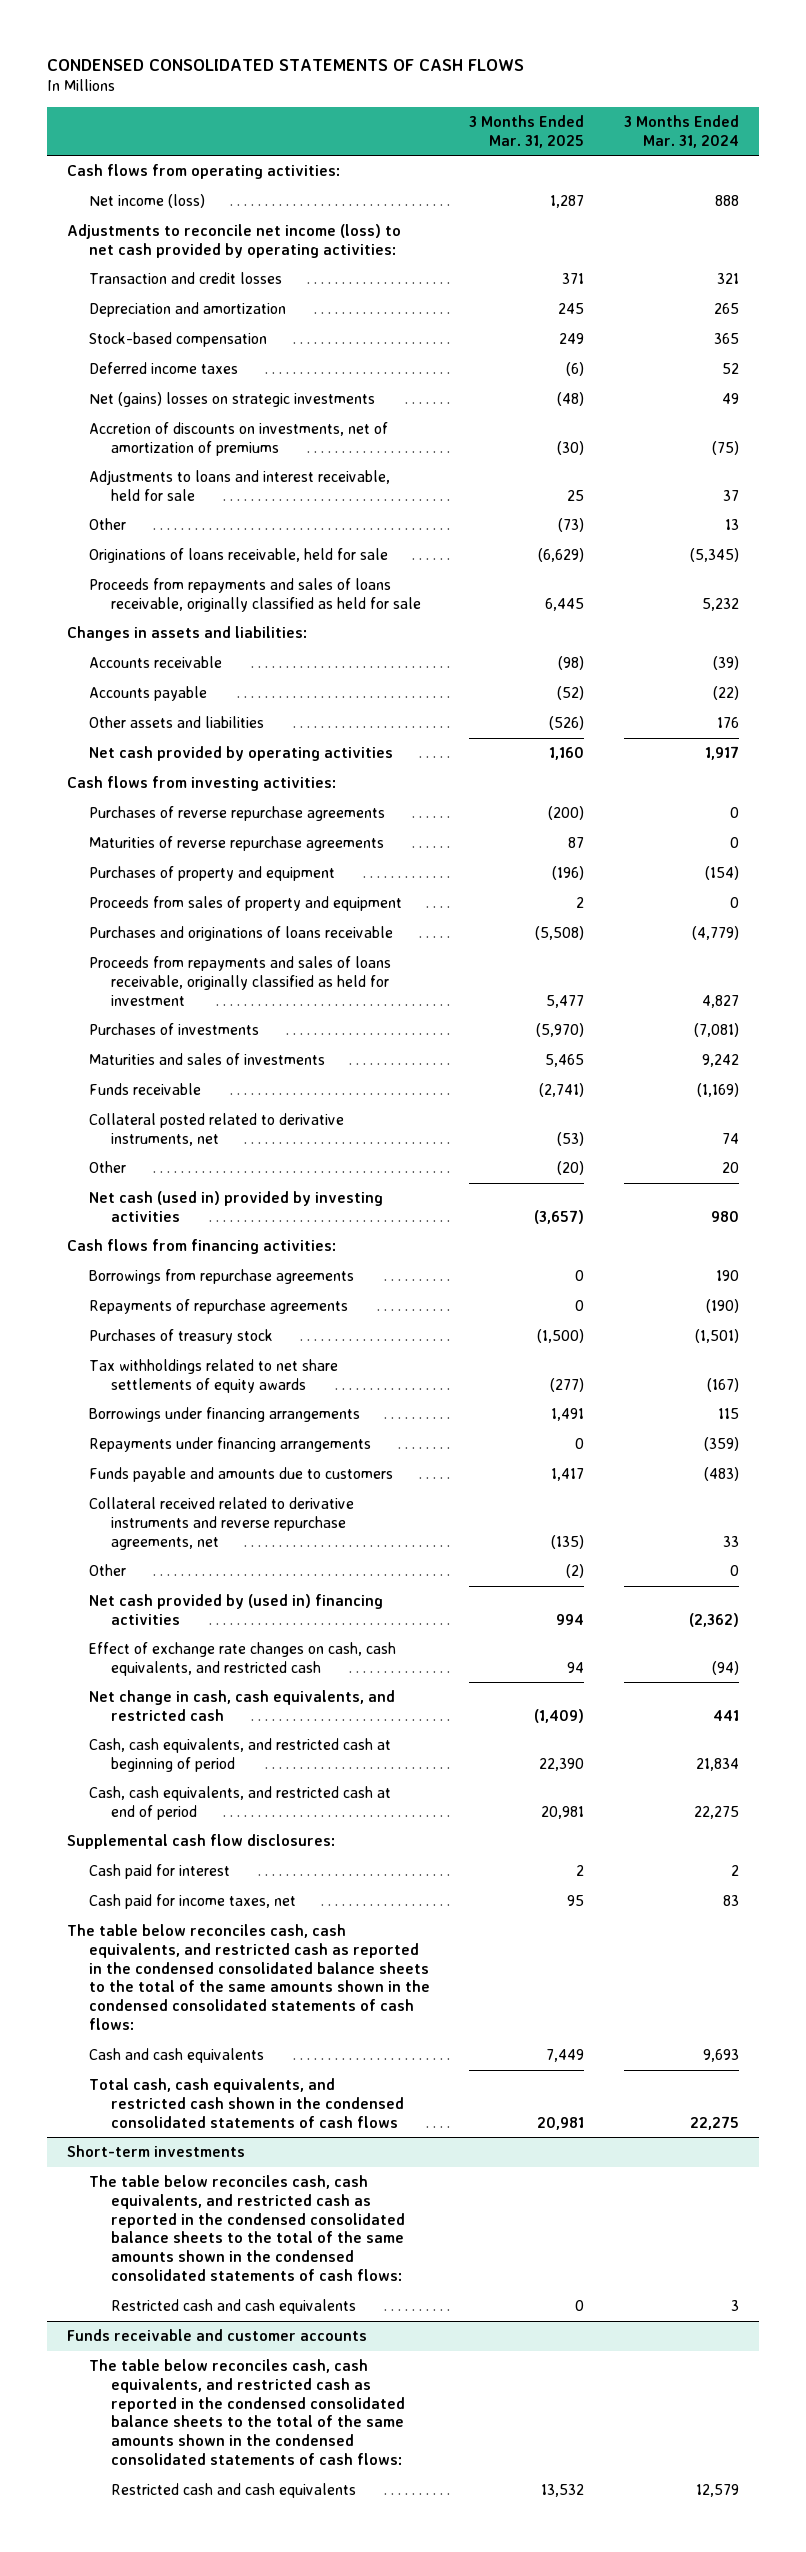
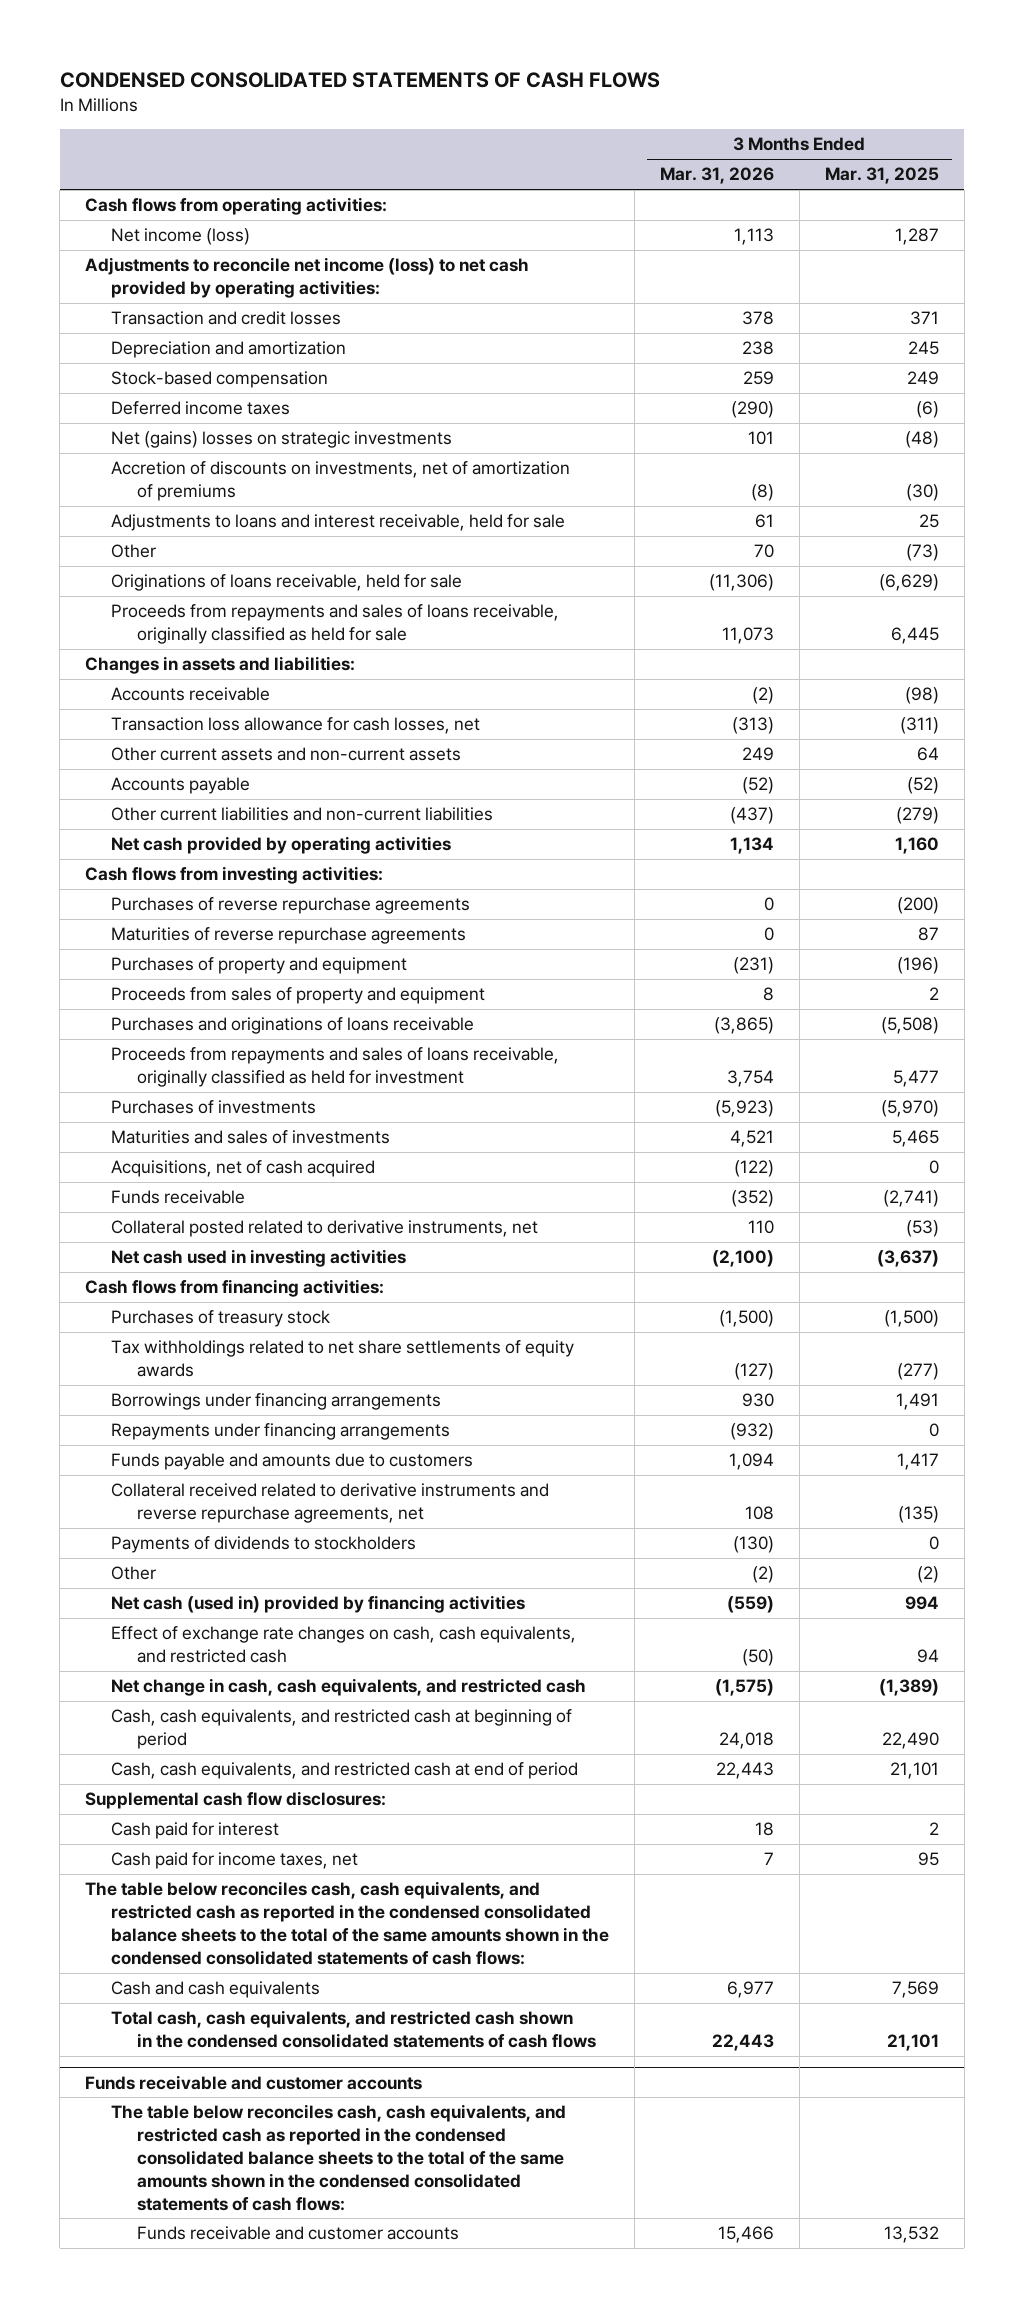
- | 3 Months Ended Mar. 31, 2025 | 3 Months Ended Mar. 31, 2024
+ | 3 Months Ended Mar. 31, 2026 | 3 Months Ended Mar. 31, 2025
+ Transaction loss allowance for cash losses, net | (313) | (311)
+ Other current assets and non-current assets | 249 | 64
- Other assets and liabilities | (526) | 176
+ Other current liabilities and non-current liabilities | (437) | (279)
+ Acquisitions, net of cash acquired | (122) | 0
- Other | (20) | 20
- Net cash (used in) provided by investing activities | (3,657) | 980
+ Net cash used in investing activities | (2,100) | (3,637)
- Borrowings from repurchase agreements | 0 | 190
- Repayments of repurchase agreements | 0 | (190)
+ Payments of dividends to stockholders | (130) | 0
- Net cash provided by (used in) financing activities | 994 | (2,362)
+ Net cash (used in) provided by financing activities | (559) | 994
- Net change in cash, cash equivalents, and restricted cash | (1,409) | 441
- Cash, cash equivalents, and restricted cash at beginning of period | 22,390 | 21,834
- Cash, cash equivalents, and restricted cash at end of period | 20,981 | 22,275
+ Net change in cash, cash equivalents, and restricted cash | (1,575) | (1,389)
+ Cash, cash equivalents, and restricted cash at beginning of period | 24,018 | 22,490
+ Cash, cash equivalents, and restricted cash at end of period | 22,443 | 21,101
- Cash and cash equivalents | 7,449 | 9,693
- Total cash, cash equivalents, and restricted cash shown in the condensed consolidated statements of cash flows | 20,981 | 22,275
- Short-term investments
- The table below reconciles cash, cash equivalents, and restricted cash as reported in the condensed consolidated balance sheets to the total of the same amounts shown in the condensed consolidated statements of cash flows:
- Restricted cash and cash equivalents | 0 | 3
+ Cash and cash equivalents | 6,977 | 7,569
+ Total cash, cash equivalents, and restricted cash shown in the condensed consolidated statements of cash flows | 22,443 | 21,101
@ Funds receivable and customer accounts
- Restricted cash and cash equivalents | 13,532 | 12,579
+ Funds receivable and customer accounts | 15,466 | 13,532

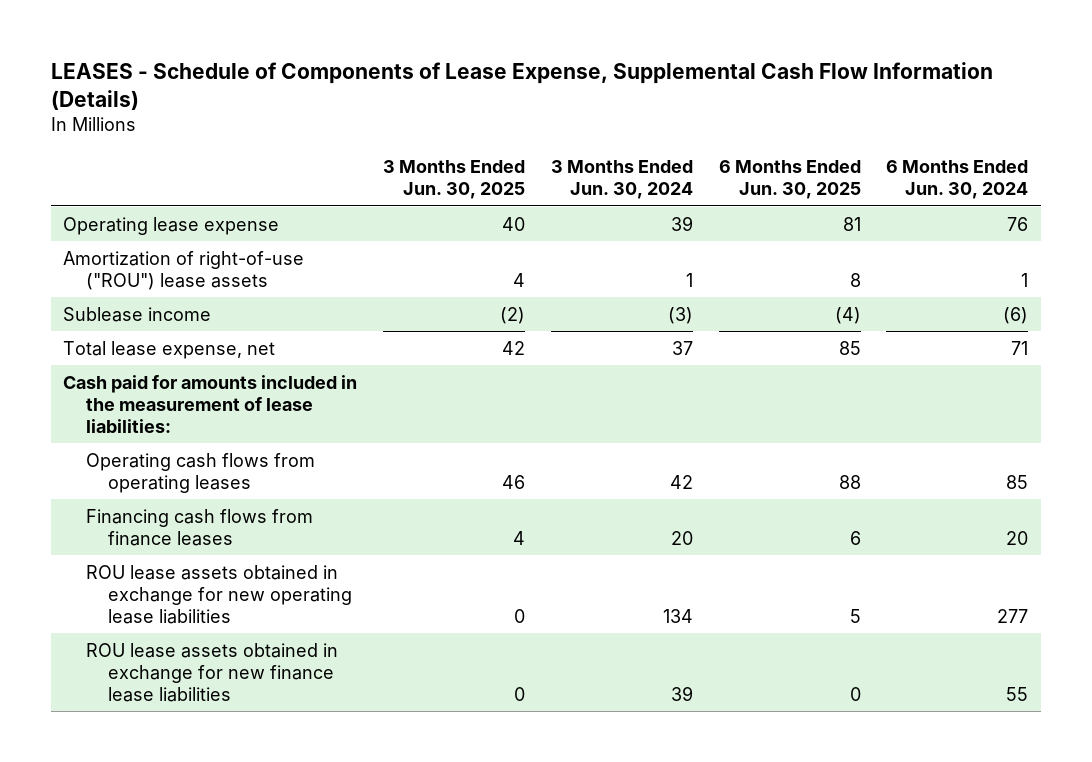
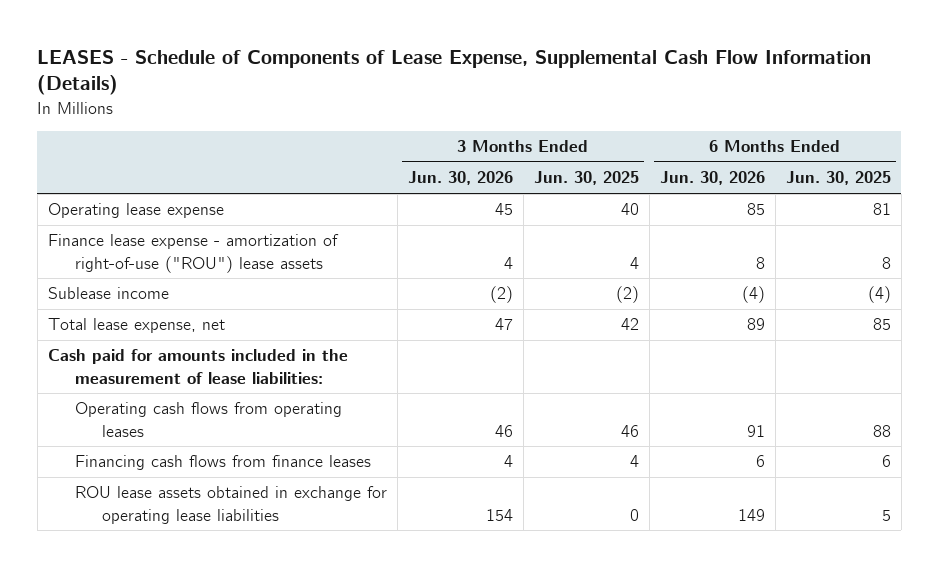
- | 3 Months Ended Jun. 30, 2025 | 3 Months Ended Jun. 30, 2024 | 6 Months Ended Jun. 30, 2025 | 6 Months Ended Jun. 30, 2024
+ | 3 Months Ended Jun. 30, 2026 | 3 Months Ended Jun. 30, 2025 | 6 Months Ended Jun. 30, 2026 | 6 Months Ended Jun. 30, 2025
- Amortization of right-of-use ("ROU") lease assets | 4 | 1 | 8 | 1
+ Finance lease expense - amortization of right-of-use ("ROU") lease assets | 4 | 4 | 8 | 8
- ROU lease assets obtained in exchange for new operating lease liabilities | 0 | 134 | 5 | 277
- ROU lease assets obtained in exchange for new finance lease liabilities | 0 | 39 | 0 | 55
+ ROU lease assets obtained in exchange for operating lease liabilities | 154 | 0 | 149 | 5

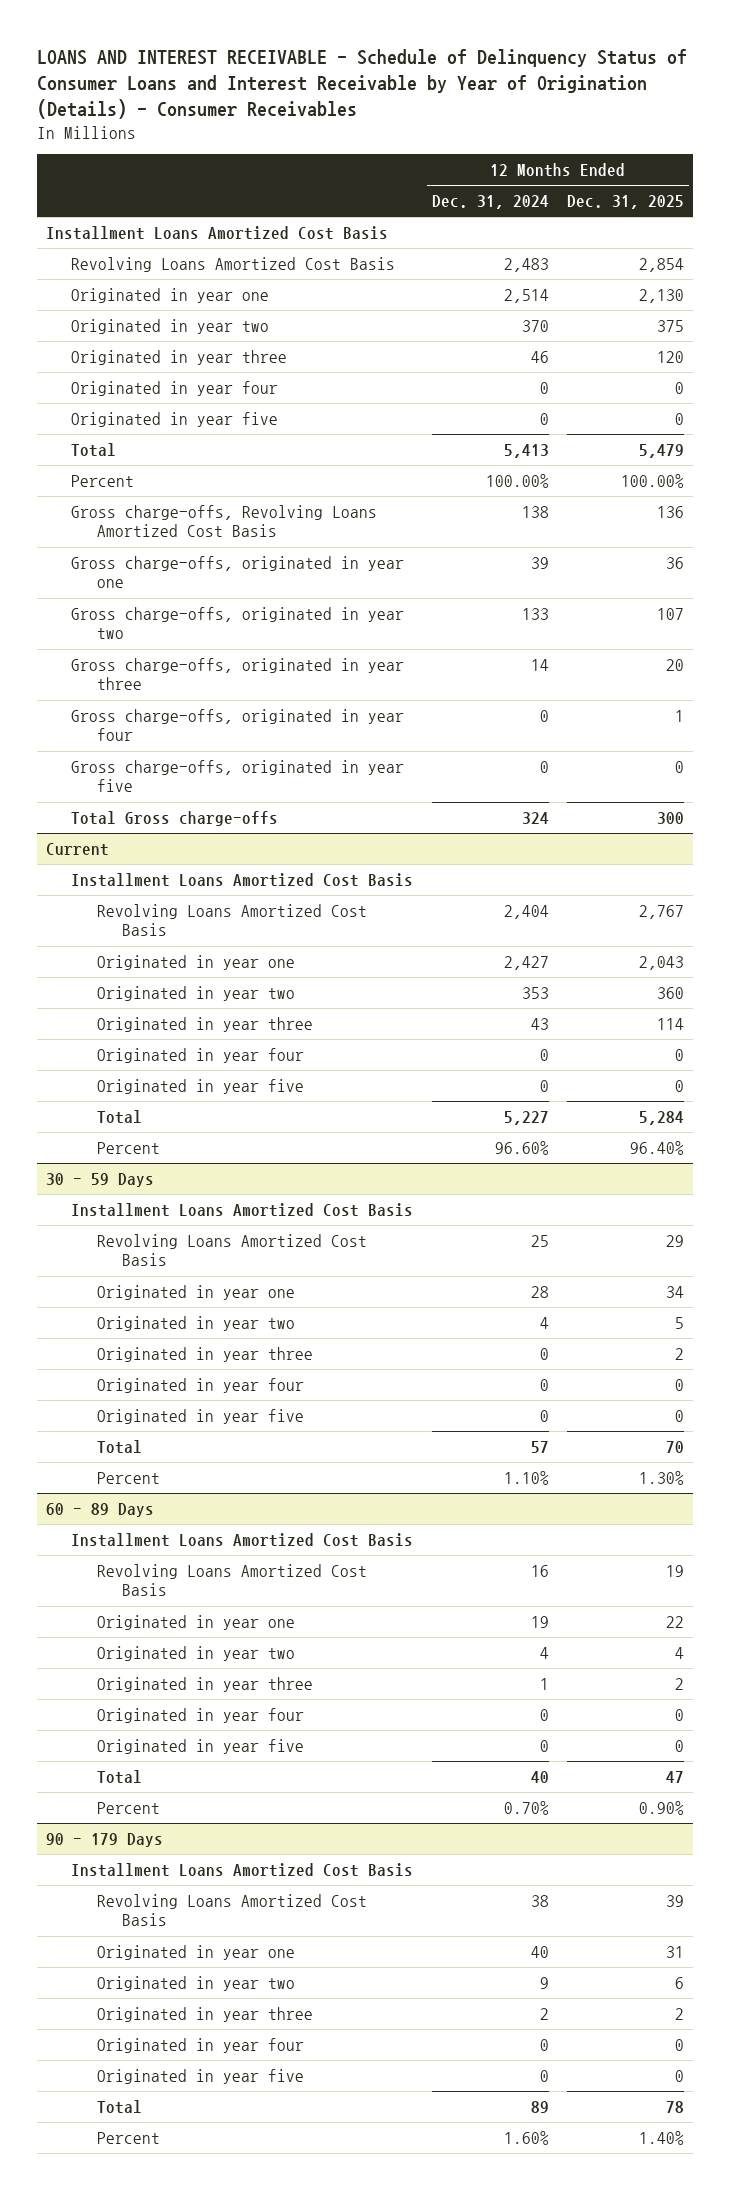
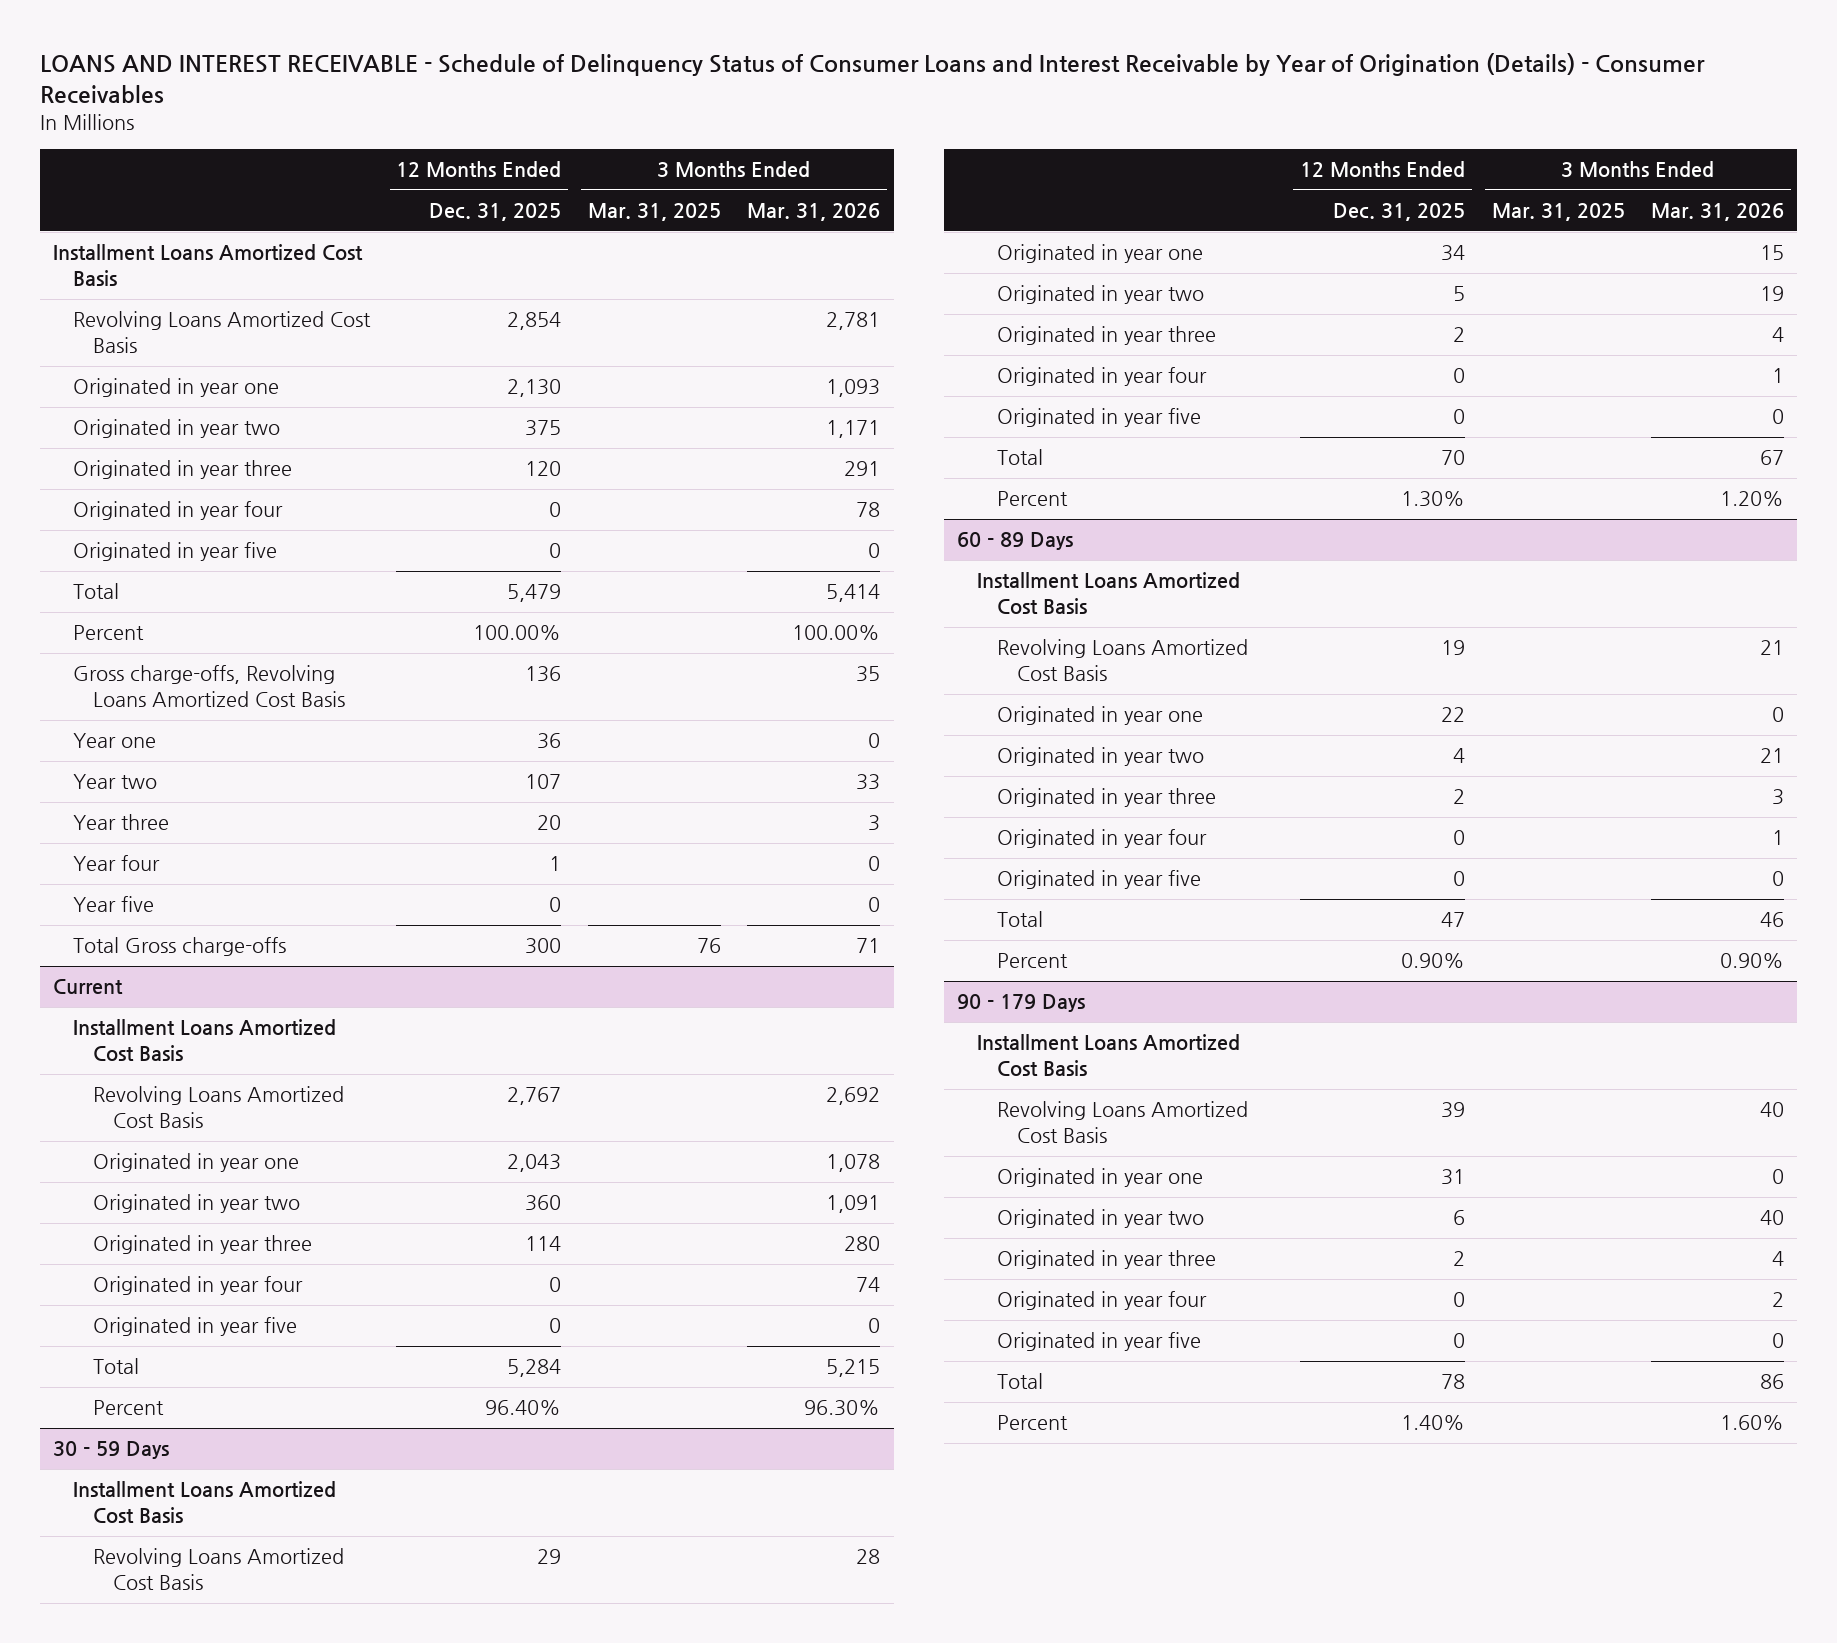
- | 12 Months Ended Dec. 31, 2024 | 12 Months Ended Dec. 31, 2025
+ | 12 Months Ended Dec. 31, 2025 | 3 Months Ended Mar. 31, 2025 | 3 Months Ended Mar. 31, 2026
- Gross charge-offs, originated in year one | 39 | 36
- Gross charge-offs, originated in year two | 133 | 107
- Gross charge-offs, originated in year three | 14 | 20
- Gross charge-offs, originated in year four | 0 | 1
- Gross charge-offs, originated in year five | 0 | 0
+ Year one | 36 | | 0
+ Year two | 107 | | 33
+ Year three | 20 | | 3
+ Year four | 1 | | 0
+ Year five | 0 | | 0

